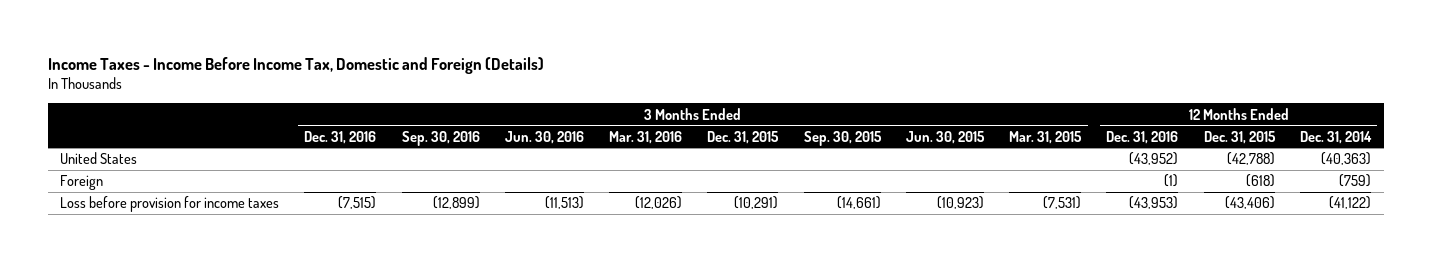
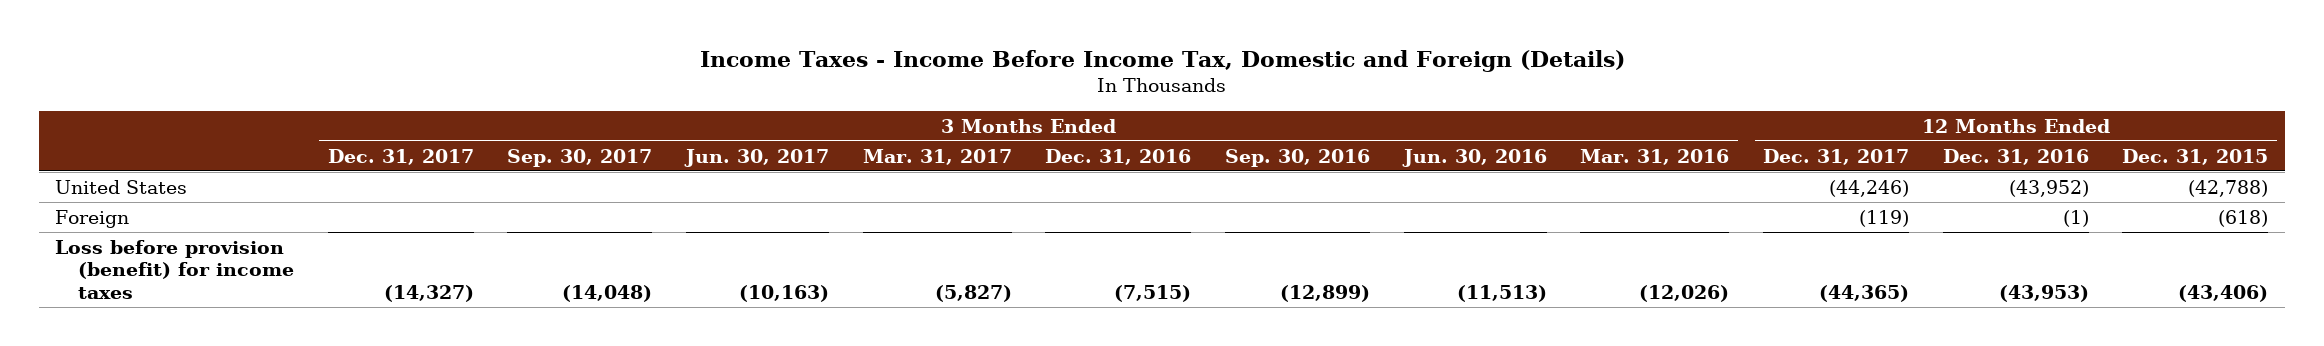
- | 3 Months Ended Dec. 31, 2016 | 3 Months Ended Sep. 30, 2016 | 3 Months Ended Jun. 30, 2016 | 3 Months Ended Mar. 31, 2016 | 3 Months Ended Dec. 31, 2015 | 3 Months Ended Sep. 30, 2015 | 3 Months Ended Jun. 30, 2015 | 3 Months Ended Mar. 31, 2015 | 12 Months Ended Dec. 31, 2016 | 12 Months Ended Dec. 31, 2015 | 12 Months Ended Dec. 31, 2014
+ | 3 Months Ended Dec. 31, 2017 | 3 Months Ended Sep. 30, 2017 | 3 Months Ended Jun. 30, 2017 | 3 Months Ended Mar. 31, 2017 | 3 Months Ended Dec. 31, 2016 | 3 Months Ended Sep. 30, 2016 | 3 Months Ended Jun. 30, 2016 | 3 Months Ended Mar. 31, 2016 | 12 Months Ended Dec. 31, 2017 | 12 Months Ended Dec. 31, 2016 | 12 Months Ended Dec. 31, 2015
- Loss before provision for income taxes | (7,515) | (12,899) | (11,513) | (12,026) | (10,291) | (14,661) | (10,923) | (7,531) | (43,953) | (43,406) | (41,122)
+ Loss before provision (benefit) for income taxes | (14,327) | (14,048) | (10,163) | (5,827) | (7,515) | (12,899) | (11,513) | (12,026) | (44,365) | (43,953) | (43,406)

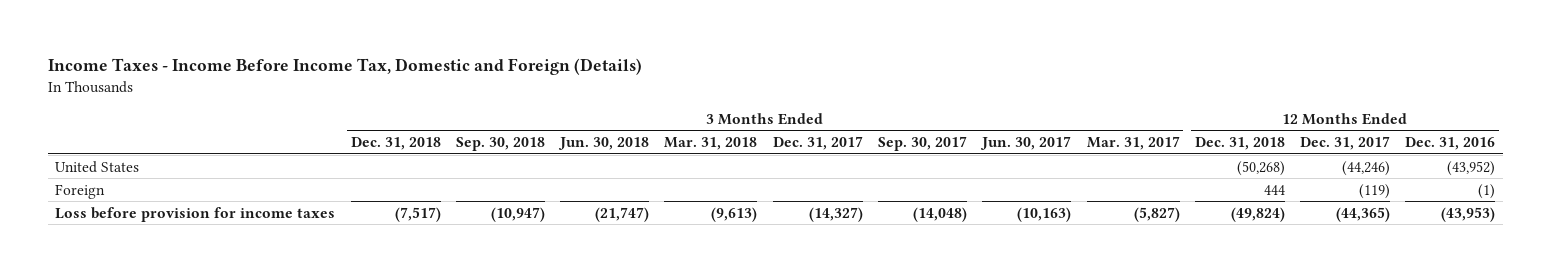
- | 3 Months Ended Dec. 31, 2017 | 3 Months Ended Sep. 30, 2017 | 3 Months Ended Jun. 30, 2017 | 3 Months Ended Mar. 31, 2017 | 3 Months Ended Dec. 31, 2016 | 3 Months Ended Sep. 30, 2016 | 3 Months Ended Jun. 30, 2016 | 3 Months Ended Mar. 31, 2016 | 12 Months Ended Dec. 31, 2017 | 12 Months Ended Dec. 31, 2016 | 12 Months Ended Dec. 31, 2015
+ | 3 Months Ended Dec. 31, 2018 | 3 Months Ended Sep. 30, 2018 | 3 Months Ended Jun. 30, 2018 | 3 Months Ended Mar. 31, 2018 | 3 Months Ended Dec. 31, 2017 | 3 Months Ended Sep. 30, 2017 | 3 Months Ended Jun. 30, 2017 | 3 Months Ended Mar. 31, 2017 | 12 Months Ended Dec. 31, 2018 | 12 Months Ended Dec. 31, 2017 | 12 Months Ended Dec. 31, 2016
- Loss before provision (benefit) for income taxes | (14,327) | (14,048) | (10,163) | (5,827) | (7,515) | (12,899) | (11,513) | (12,026) | (44,365) | (43,953) | (43,406)
+ Loss before provision for income taxes | (7,517) | (10,947) | (21,747) | (9,613) | (14,327) | (14,048) | (10,163) | (5,827) | (49,824) | (44,365) | (43,953)

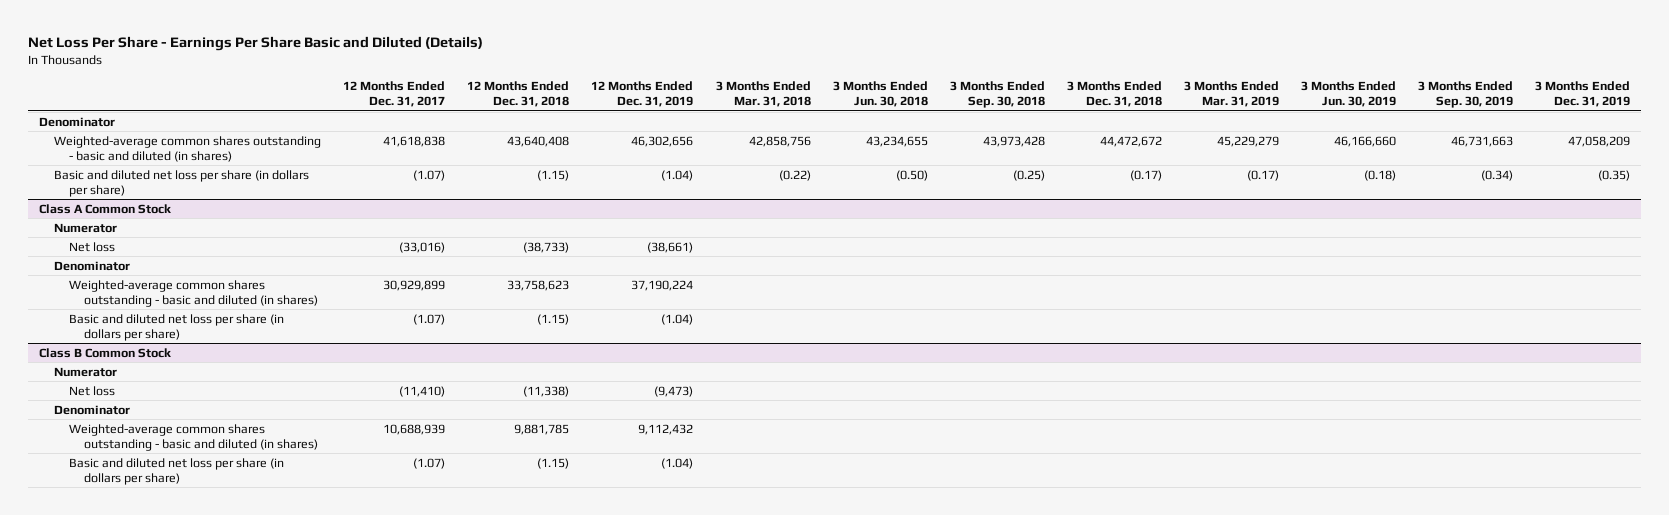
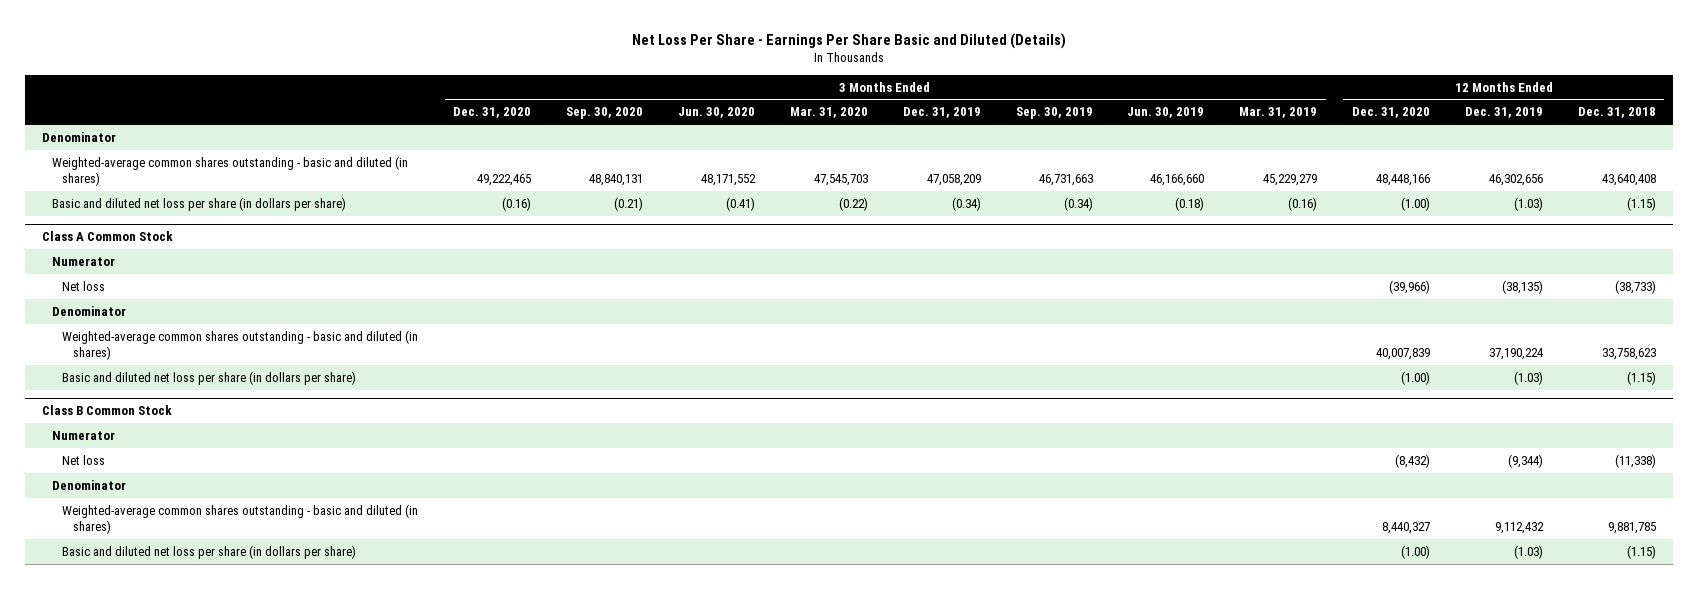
- | 12 Months Ended Dec. 31, 2017 | 12 Months Ended Dec. 31, 2018 | 12 Months Ended Dec. 31, 2019 | 3 Months Ended Mar. 31, 2018 | 3 Months Ended Jun. 30, 2018 | 3 Months Ended Sep. 30, 2018 | 3 Months Ended Dec. 31, 2018 | 3 Months Ended Mar. 31, 2019 | 3 Months Ended Jun. 30, 2019 | 3 Months Ended Sep. 30, 2019 | 3 Months Ended Dec. 31, 2019
+ | 3 Months Ended Dec. 31, 2020 | 3 Months Ended Sep. 30, 2020 | 3 Months Ended Jun. 30, 2020 | 3 Months Ended Mar. 31, 2020 | 3 Months Ended Dec. 31, 2019 | 3 Months Ended Sep. 30, 2019 | 3 Months Ended Jun. 30, 2019 | 3 Months Ended Mar. 31, 2019 | 12 Months Ended Dec. 31, 2020 | 12 Months Ended Dec. 31, 2019 | 12 Months Ended Dec. 31, 2018
- Basic and diluted net loss per share (in dollars per share) | (1.07) | (1.15) | (1.04) | (0.22) | (0.50) | (0.25) | (0.17) | (0.17) | (0.18) | (0.34) | (0.35)
+ Basic and diluted net loss per share (in dollars per share) | (0.16) | (0.21) | (0.41) | (0.22) | (0.34) | (0.34) | (0.18) | (0.16) | (1.00) | (1.03) | (1.15)
@ Class A Common Stock
- Net loss | (33,016) | (38,733) | (38,661) | | | | | | | |
+ Net loss | | | | | | | | | (39,966) | (38,135) | (38,733)
- Basic and diluted net loss per share (in dollars per share) | (1.07) | (1.15) | (1.04) | | | | | | | |
+ Basic and diluted net loss per share (in dollars per share) | | | | | | | | | (1.00) | (1.03) | (1.15)
@ Class B Common Stock
- Net loss | (11,410) | (11,338) | (9,473) | | | | | | | |
+ Net loss | | | | | | | | | (8,432) | (9,344) | (11,338)
- Basic and diluted net loss per share (in dollars per share) | (1.07) | (1.15) | (1.04) | | | | | | | |
+ Basic and diluted net loss per share (in dollars per share) | | | | | | | | | (1.00) | (1.03) | (1.15)

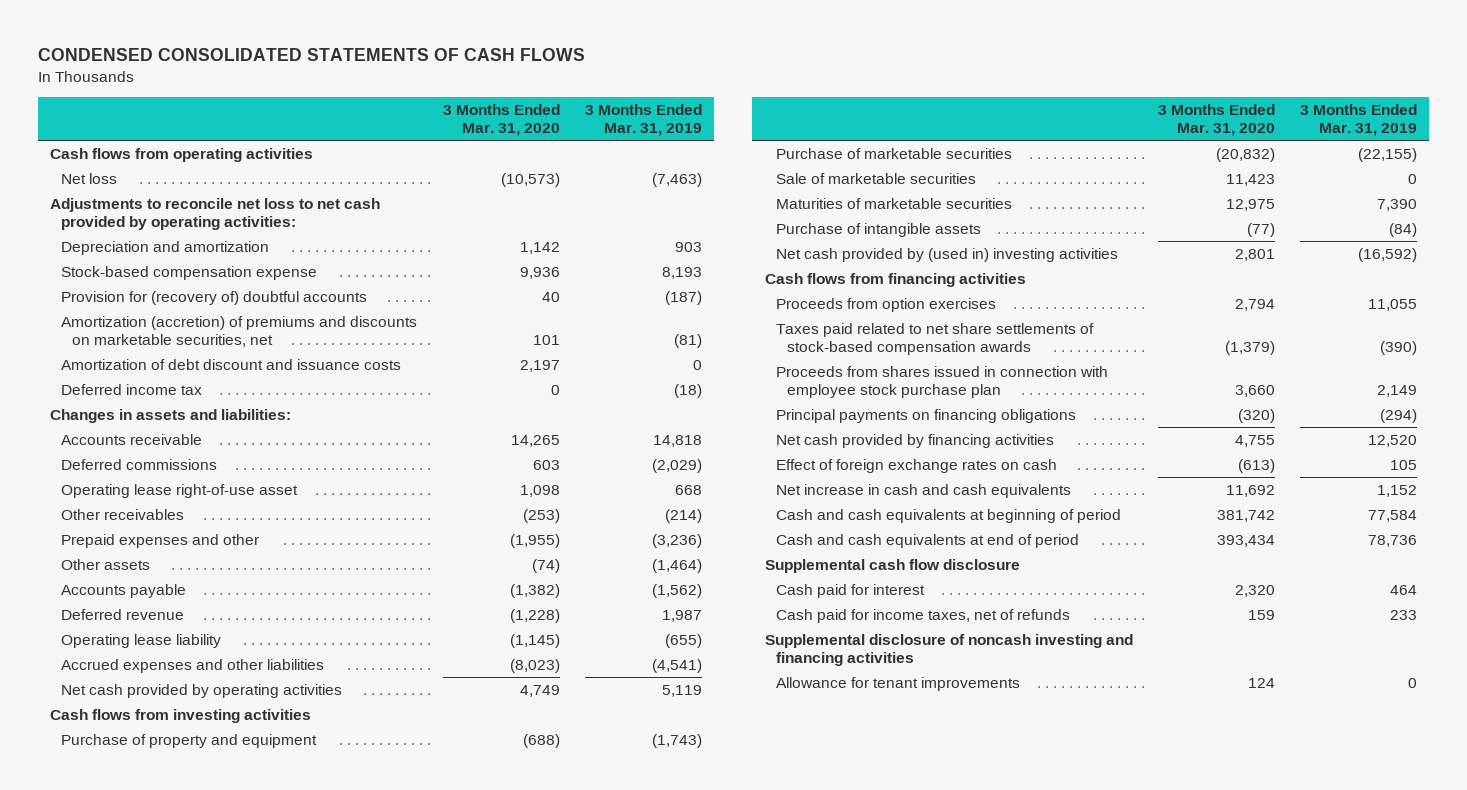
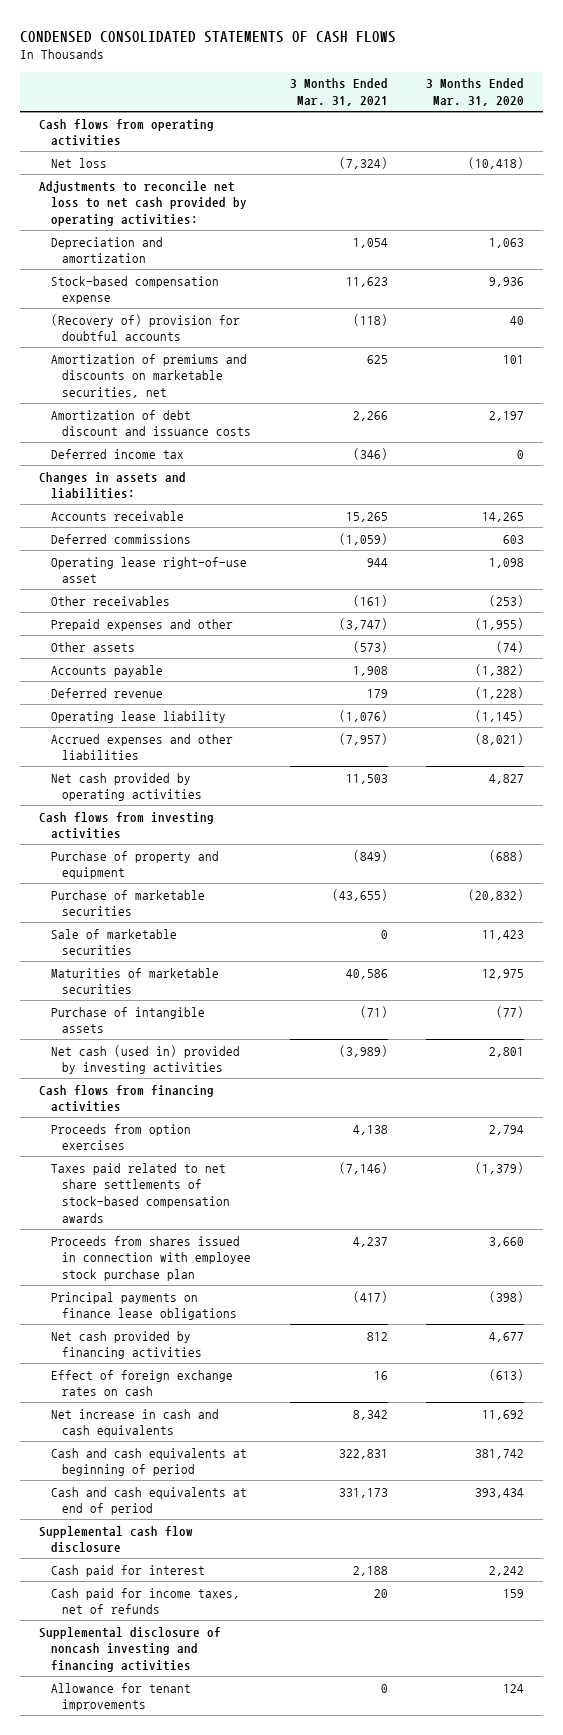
- | 3 Months Ended Mar. 31, 2020 | 3 Months Ended Mar. 31, 2019
+ | 3 Months Ended Mar. 31, 2021 | 3 Months Ended Mar. 31, 2020
- Net loss | (10,573) | (7,463)
+ Net loss | (7,324) | (10,418)
- Depreciation and amortization | 1,142 | 903
+ Depreciation and amortization | 1,054 | 1,063
- Provision for (recovery of) doubtful accounts | 40 | (187)
- Amortization (accretion) of premiums and discounts on marketable securities, net | 101 | (81)
+ (Recovery of) provision for doubtful accounts | (118) | 40
+ Amortization of premiums and discounts on marketable securities, net | 625 | 101
- Accrued expenses and other liabilities | (8,023) | (4,541)
- Net cash provided by operating activities | 4,749 | 5,119
+ Accrued expenses and other liabilities | (7,957) | (8,021)
+ Net cash provided by operating activities | 11,503 | 4,827
- Net cash provided by (used in) investing activities | 2,801 | (16,592)
+ Net cash (used in) provided by investing activities | (3,989) | 2,801
- Principal payments on financing obligations | (320) | (294)
- Net cash provided by financing activities | 4,755 | 12,520
+ Principal payments on finance lease obligations | (417) | (398)
+ Net cash provided by financing activities | 812 | 4,677
- Cash paid for interest | 2,320 | 464
+ Cash paid for interest | 2,188 | 2,242

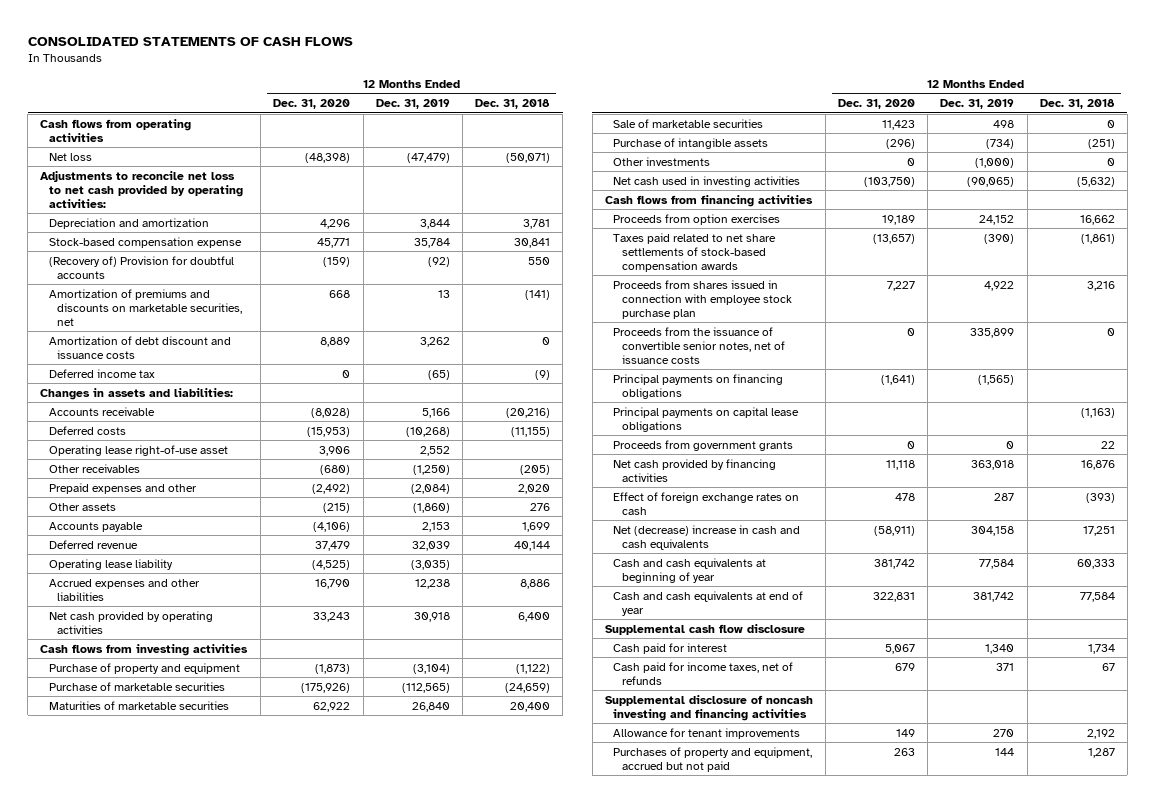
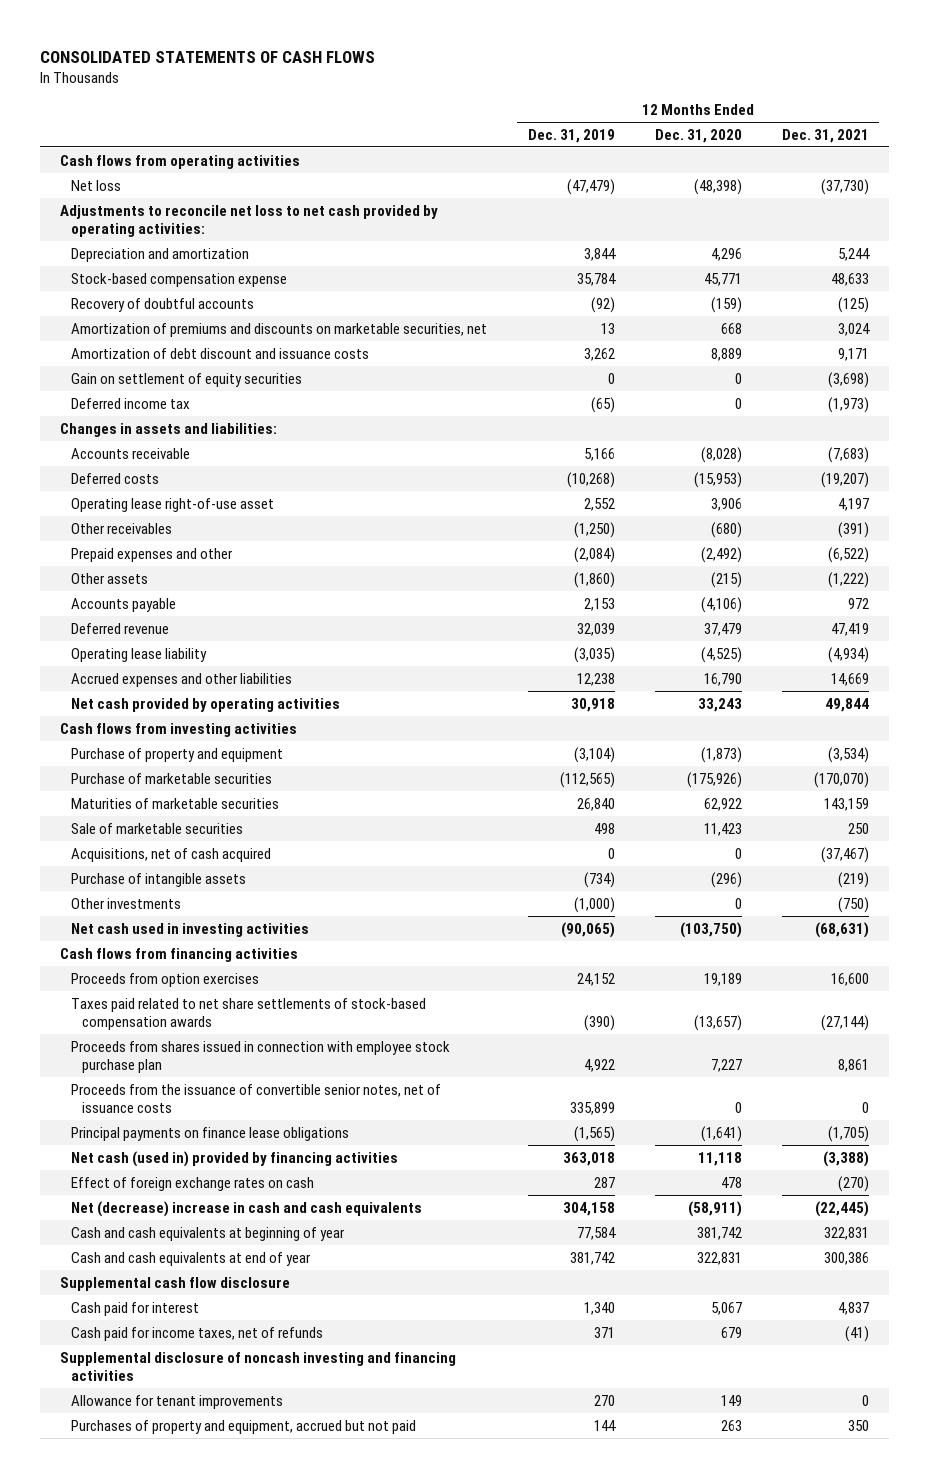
- | 12 Months Ended Dec. 31, 2020 | 12 Months Ended Dec. 31, 2019 | 12 Months Ended Dec. 31, 2018
+ | 12 Months Ended Dec. 31, 2019 | 12 Months Ended Dec. 31, 2020 | 12 Months Ended Dec. 31, 2021
- (Recovery of) Provision for doubtful accounts | (159) | (92) | 550
+ Recovery of doubtful accounts | (92) | (159) | (125)
+ Gain on settlement of equity securities | 0 | 0 | (3,698)
+ Acquisitions, net of cash acquired | 0 | 0 | (37,467)
- Principal payments on financing obligations | (1,641) | (1,565) |
- Principal payments on capital lease obligations | | | (1,163)
- Proceeds from government grants | 0 | 0 | 22
- Net cash provided by financing activities | 11,118 | 363,018 | 16,876
+ Principal payments on finance lease obligations | (1,565) | (1,641) | (1,705)
+ Net cash (used in) provided by financing activities | 363,018 | 11,118 | (3,388)

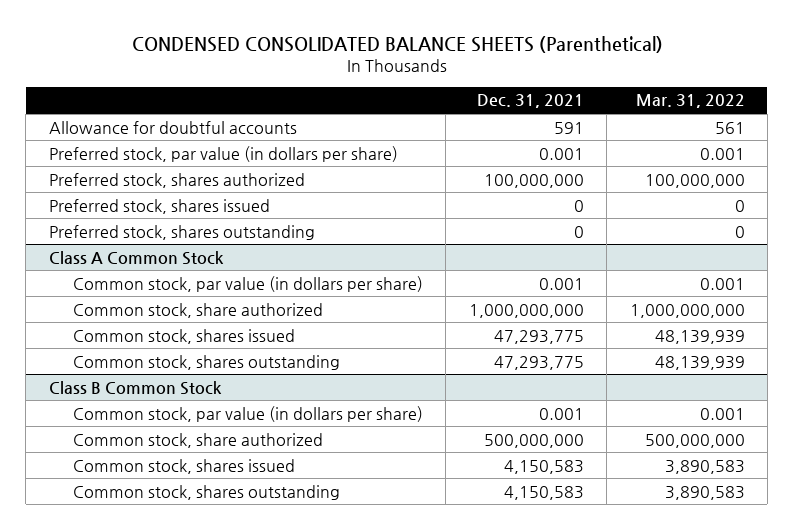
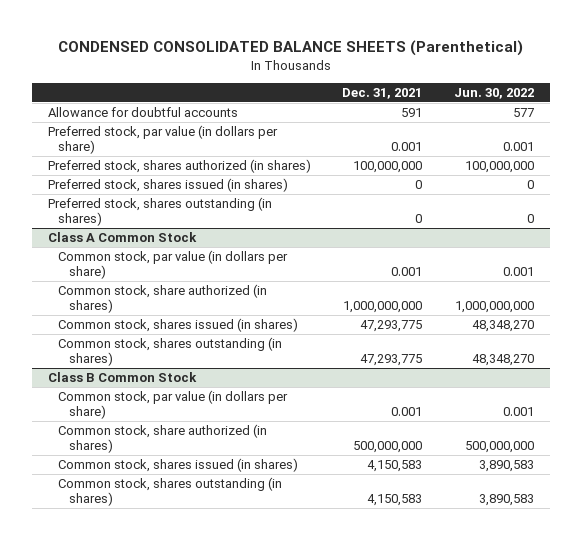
- | Dec. 31, 2021 | Mar. 31, 2022
+ | Dec. 31, 2021 | Jun. 30, 2022
- Preferred stock, shares authorized | 100,000,000 | 100,000,000
- Preferred stock, shares issued | 0 | 0
- Preferred stock, shares outstanding | 0 | 0
+ Preferred stock, shares authorized (in shares) | 100,000,000 | 100,000,000
+ Preferred stock, shares issued (in shares) | 0 | 0
+ Preferred stock, shares outstanding (in shares) | 0 | 0
@ Class A Common Stock
- Common stock, share authorized | 1,000,000,000 | 1,000,000,000
- Common stock, shares issued | 47,293,775 | 48,139,939
- Common stock, shares outstanding | 47,293,775 | 48,139,939
+ Common stock, share authorized (in shares) | 1,000,000,000 | 1,000,000,000
+ Common stock, shares issued (in shares) | 47,293,775 | 48,348,270
+ Common stock, shares outstanding (in shares) | 47,293,775 | 48,348,270
@ Class B Common Stock
- Common stock, share authorized | 500,000,000 | 500,000,000
- Common stock, shares issued | 4,150,583 | 3,890,583
- Common stock, shares outstanding | 4,150,583 | 3,890,583
+ Common stock, share authorized (in shares) | 500,000,000 | 500,000,000
+ Common stock, shares issued (in shares) | 4,150,583 | 3,890,583
+ Common stock, shares outstanding (in shares) | 4,150,583 | 3,890,583

